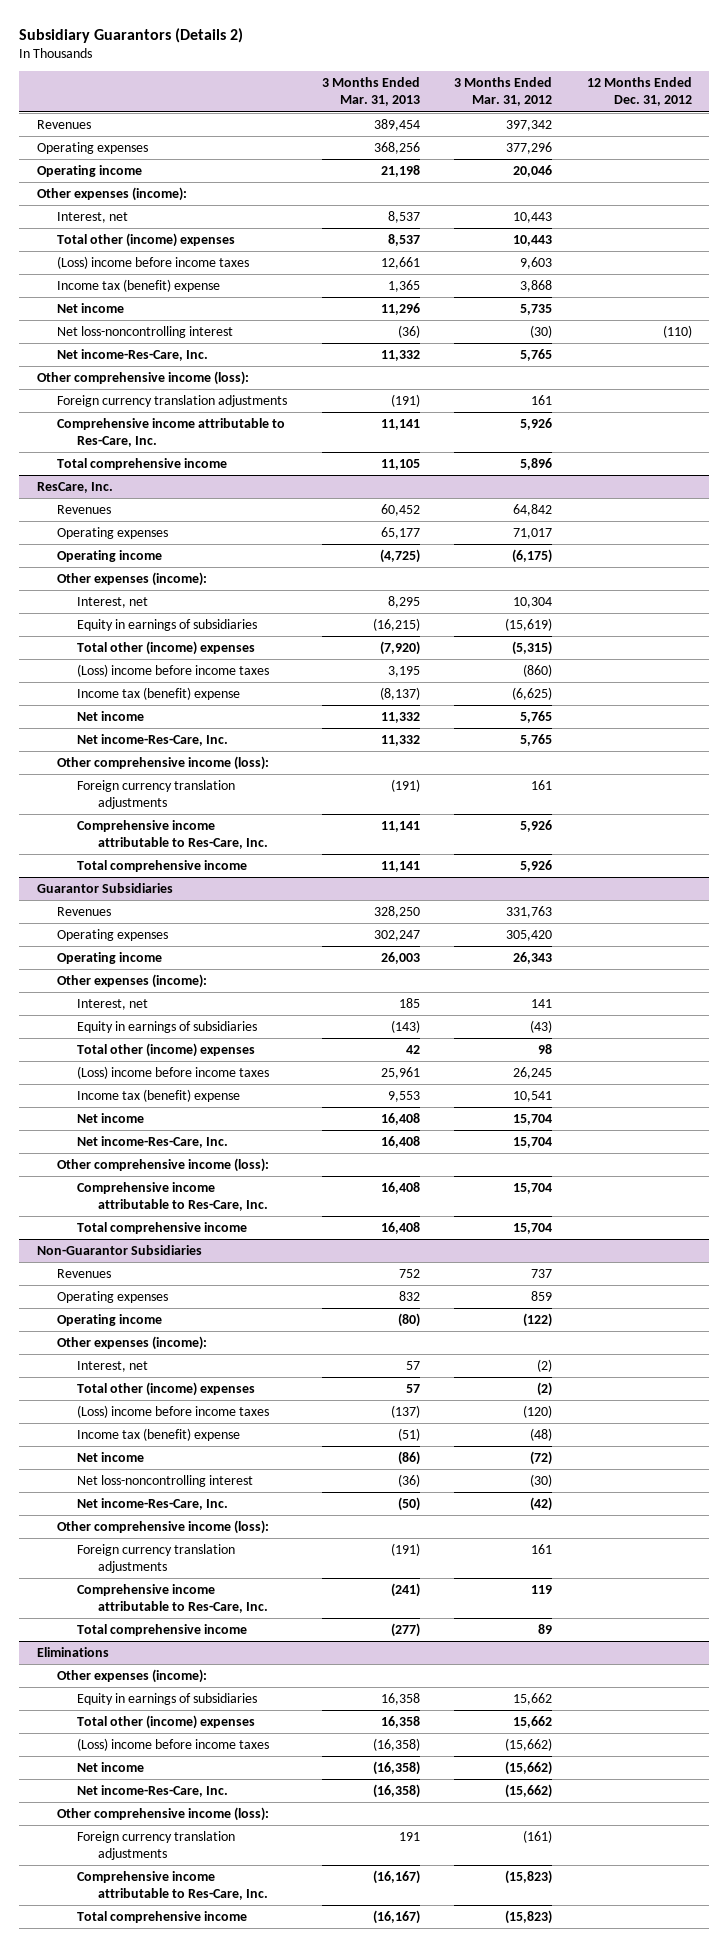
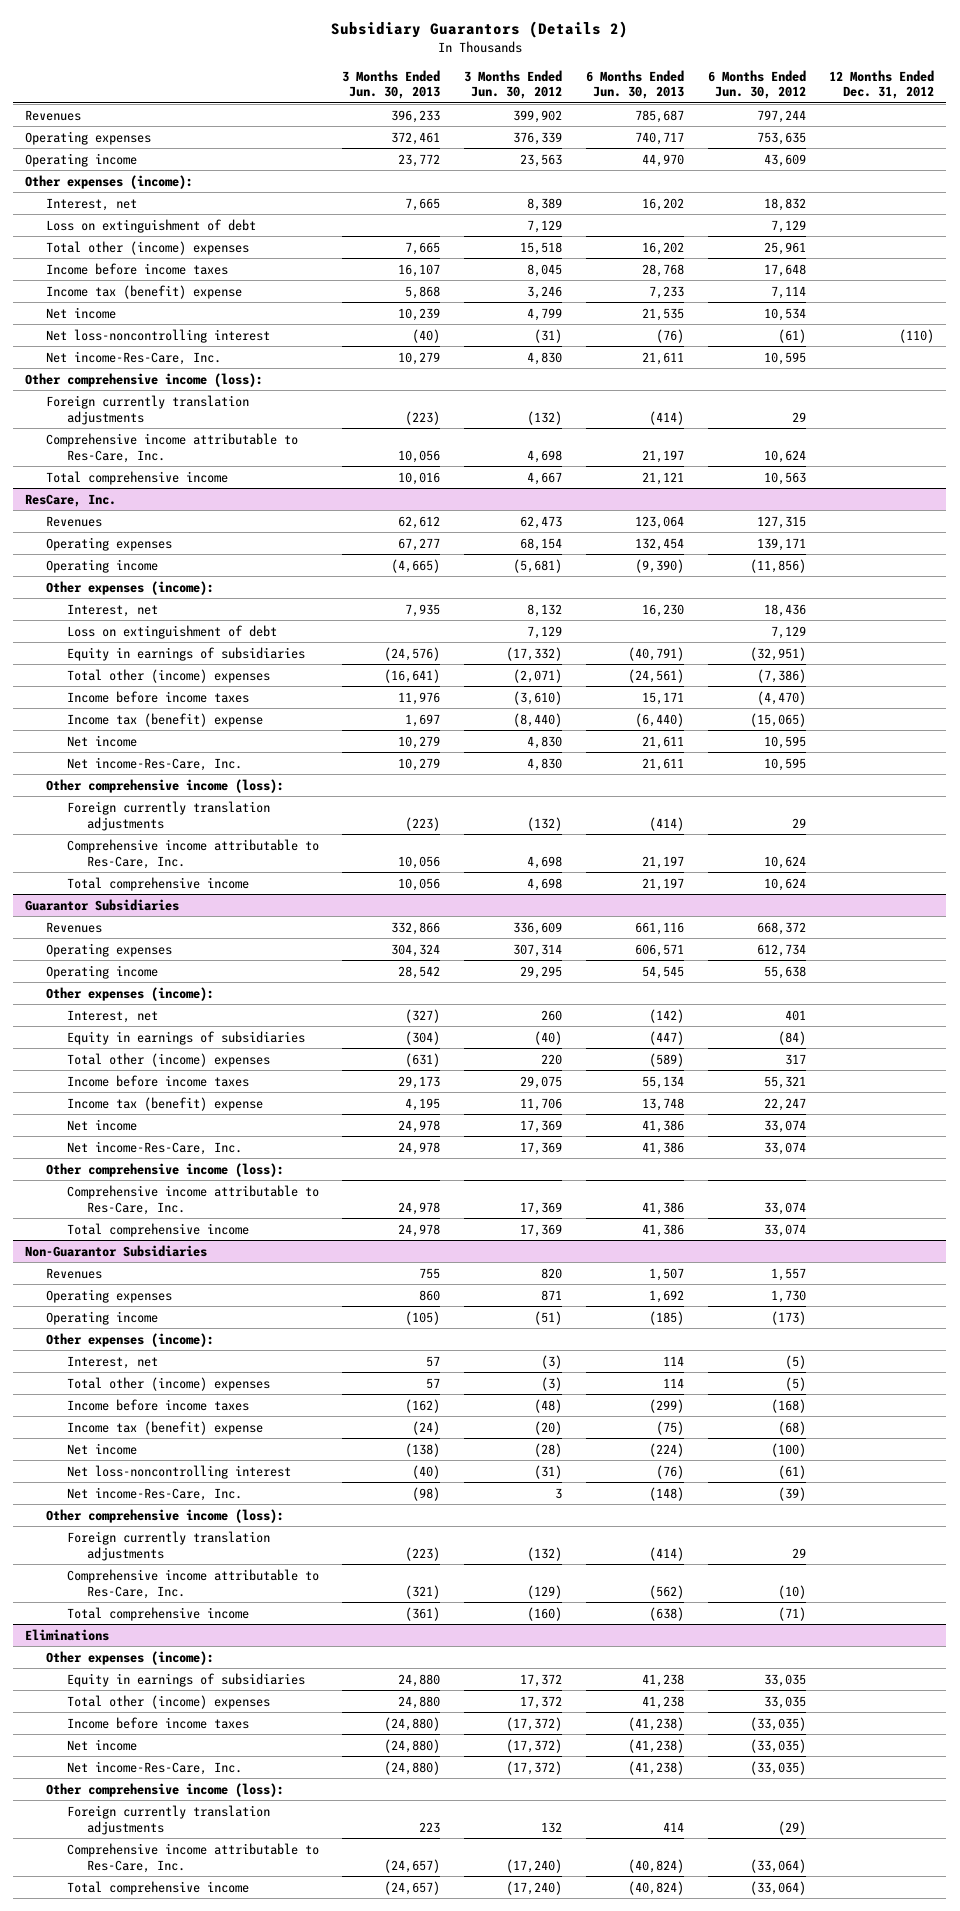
- | 3 Months Ended Mar. 31, 2013 | 3 Months Ended Mar. 31, 2012 | 12 Months Ended Dec. 31, 2012
+ | 3 Months Ended Jun. 30, 2013 | 3 Months Ended Jun. 30, 2012 | 6 Months Ended Jun. 30, 2013 | 6 Months Ended Jun. 30, 2012 | 12 Months Ended Dec. 31, 2012
+ Loss on extinguishment of debt | | 7,129 | | 7,129 |
- (Loss) income before income taxes | 12,661 | 9,603 |
+ Income before income taxes | 16,107 | 8,045 | 28,768 | 17,648 |
- Foreign currency translation adjustments | (191) | 161 |
+ Foreign currently translation adjustments | (223) | (132) | (414) | 29 |
@ ResCare, Inc.
+ Loss on extinguishment of debt | | 7,129 | | 7,129 |
- (Loss) income before income taxes | 3,195 | (860) |
+ Income before income taxes | 11,976 | (3,610) | 15,171 | (4,470) |
- Foreign currency translation adjustments | (191) | 161 |
+ Foreign currently translation adjustments | (223) | (132) | (414) | 29 |
@ Guarantor Subsidiaries
- (Loss) income before income taxes | 25,961 | 26,245 |
+ Income before income taxes | 29,173 | 29,075 | 55,134 | 55,321 |
@ Non-Guarantor Subsidiaries
- (Loss) income before income taxes | (137) | (120) |
+ Income before income taxes | (162) | (48) | (299) | (168) |
- Foreign currency translation adjustments | (191) | 161 |
+ Foreign currently translation adjustments | (223) | (132) | (414) | 29 |
@ Eliminations
- (Loss) income before income taxes | (16,358) | (15,662) |
+ Income before income taxes | (24,880) | (17,372) | (41,238) | (33,035) |
- Foreign currency translation adjustments | 191 | (161) |
+ Foreign currently translation adjustments | 223 | 132 | 414 | (29) |

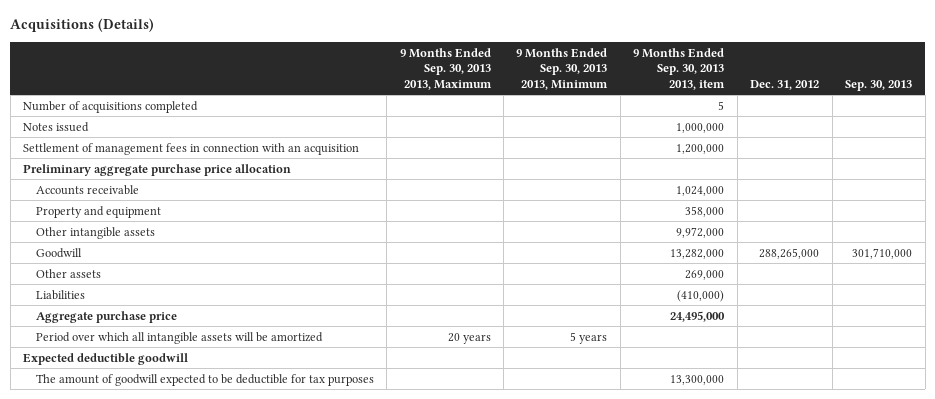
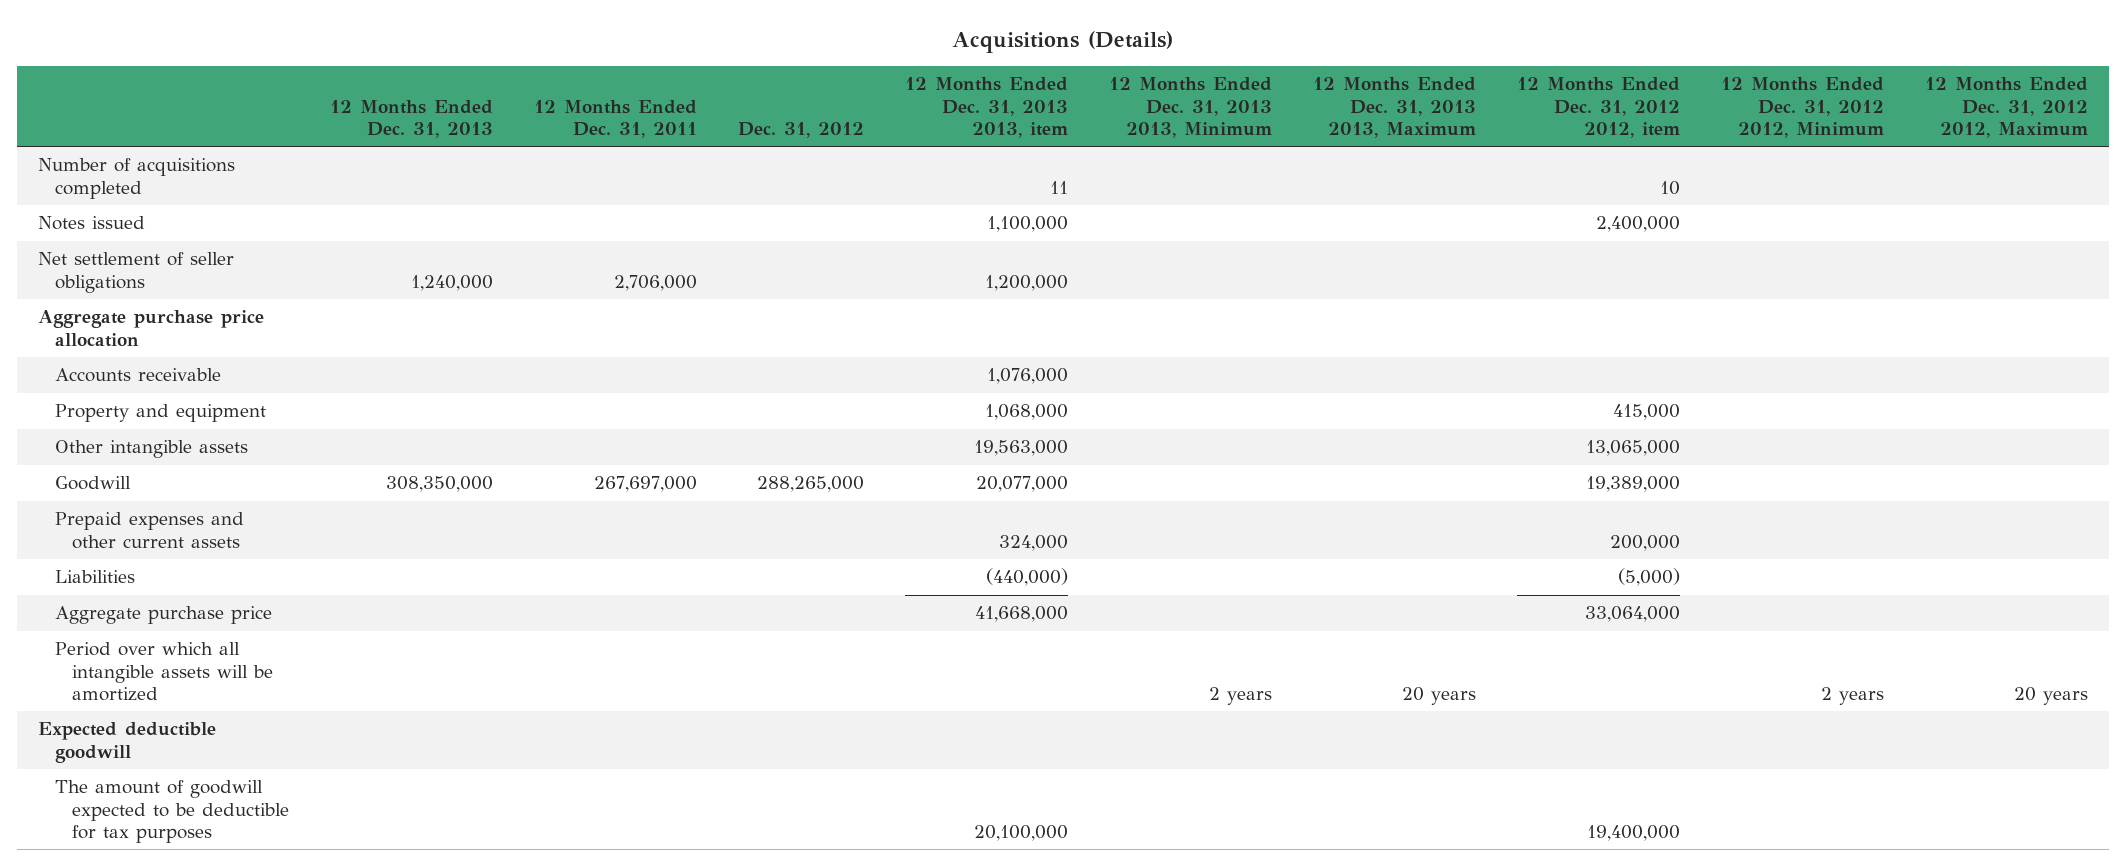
- | 9 Months Ended Sep. 30, 2013 2013, Maximum | 9 Months Ended Sep. 30, 2013 2013, Minimum | 9 Months Ended Sep. 30, 2013 2013, item | Dec. 31, 2012 | Sep. 30, 2013
+ | 12 Months Ended Dec. 31, 2013 | 12 Months Ended Dec. 31, 2011 | Dec. 31, 2012 | 12 Months Ended Dec. 31, 2013 2013, item | 12 Months Ended Dec. 31, 2013 2013, Minimum | 12 Months Ended Dec. 31, 2013 2013, Maximum | 12 Months Ended Dec. 31, 2012 2012, item | 12 Months Ended Dec. 31, 2012 2012, Minimum | 12 Months Ended Dec. 31, 2012 2012, Maximum
- Settlement of management fees in connection with an acquisition | | | 1,200,000 | |
- Preliminary aggregate purchase price allocation
+ Net settlement of seller obligations | 1,240,000 | 2,706,000 | | 1,200,000 | | | | |
+ Aggregate purchase price allocation
- Other assets | | | 269,000 | |
+ Prepaid expenses and other current assets | | | | 324,000 | | | 200,000 | |

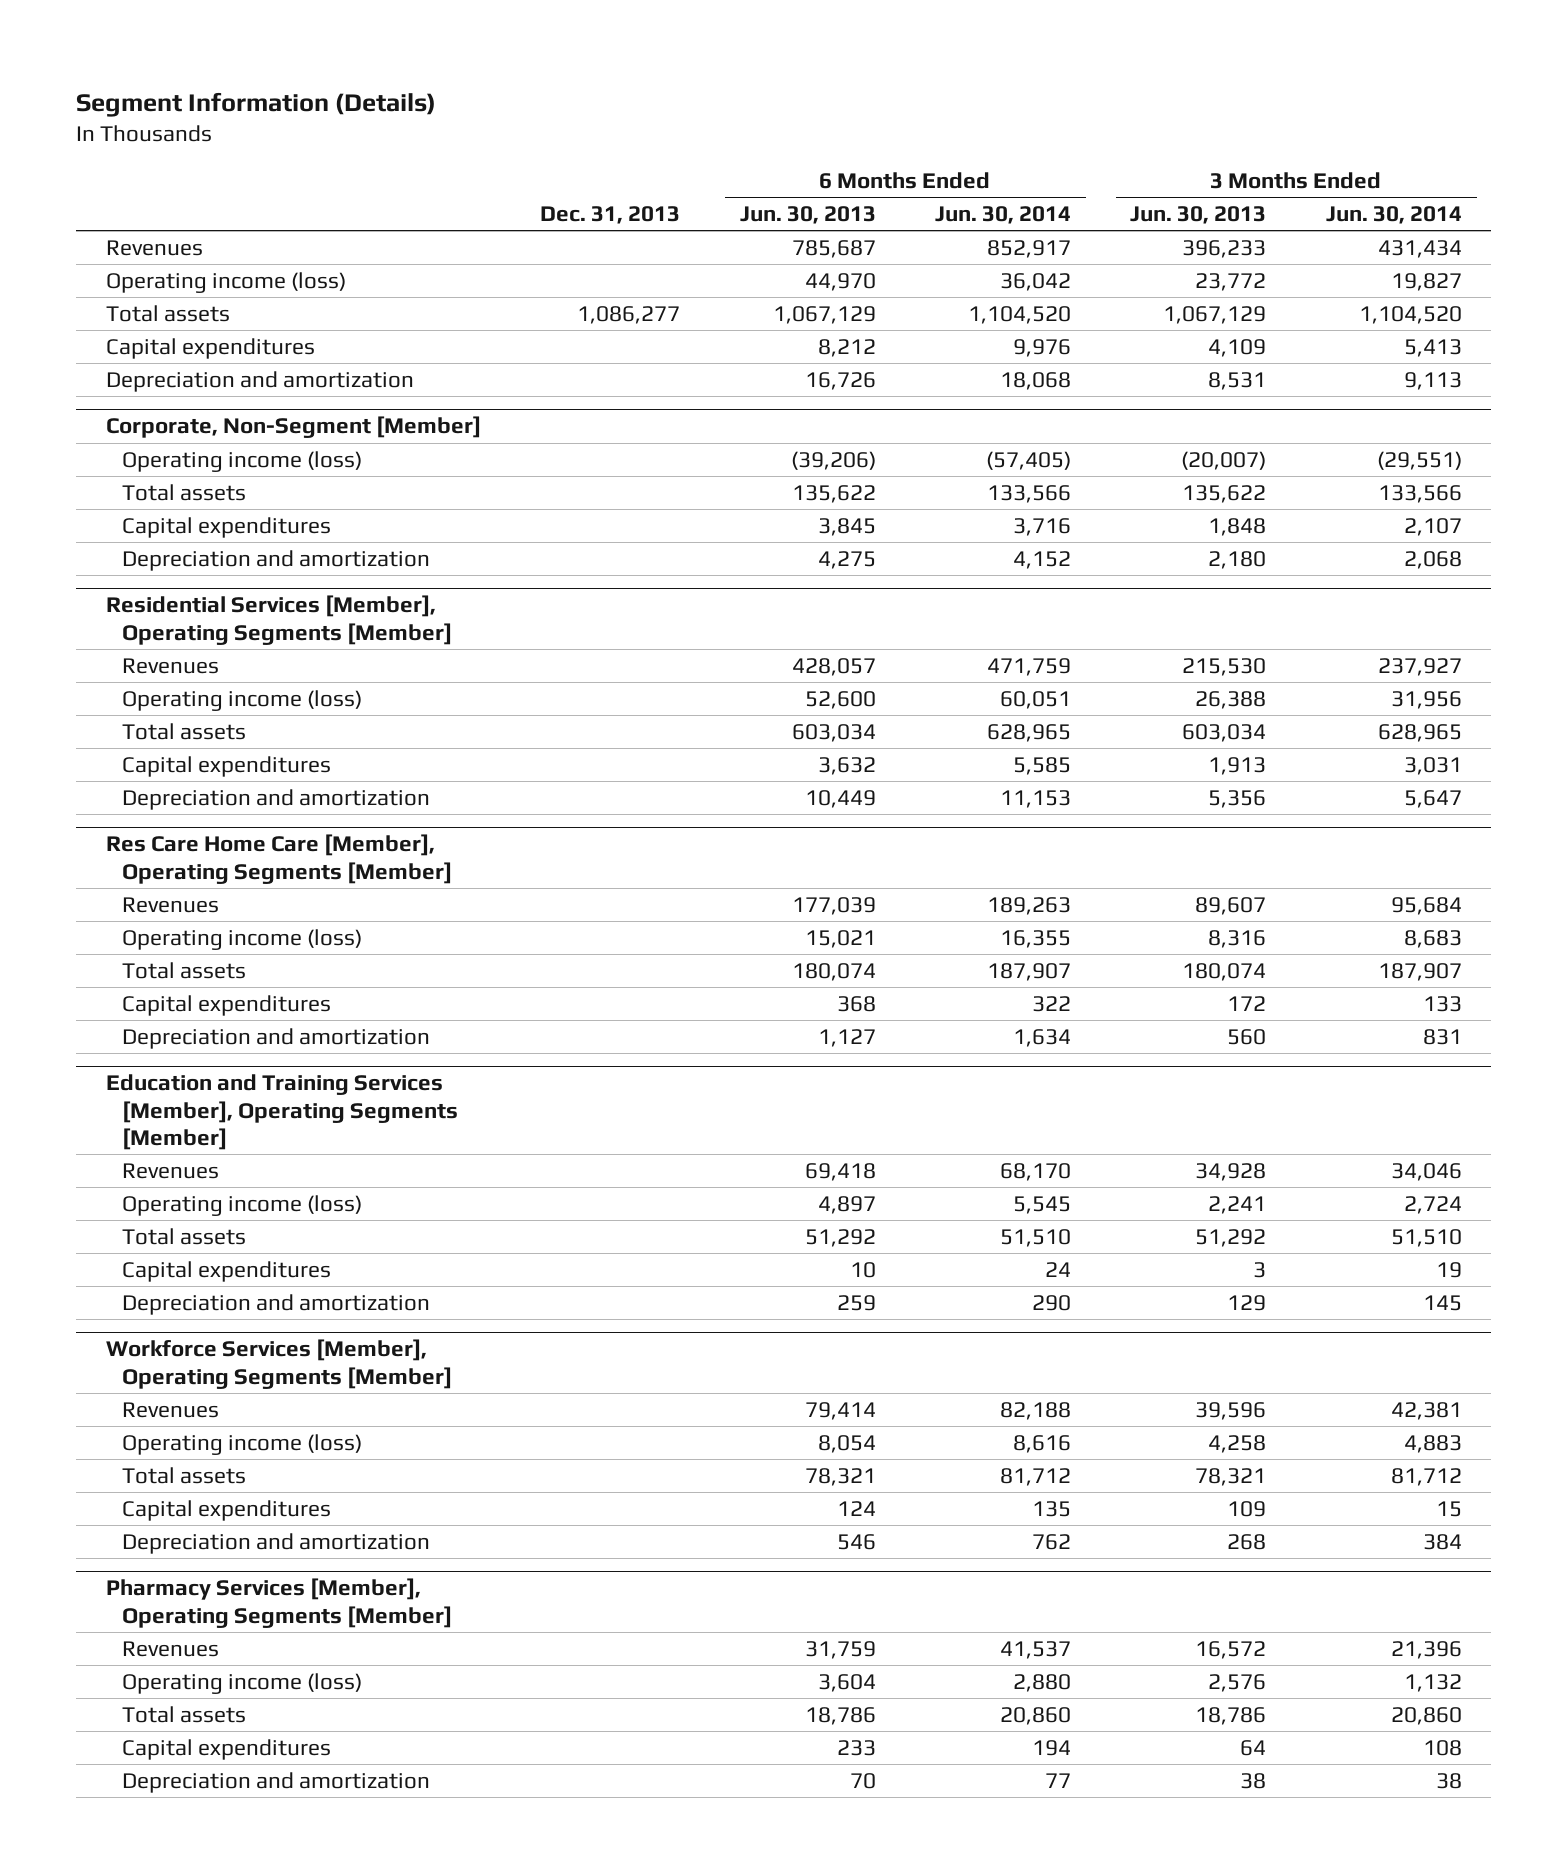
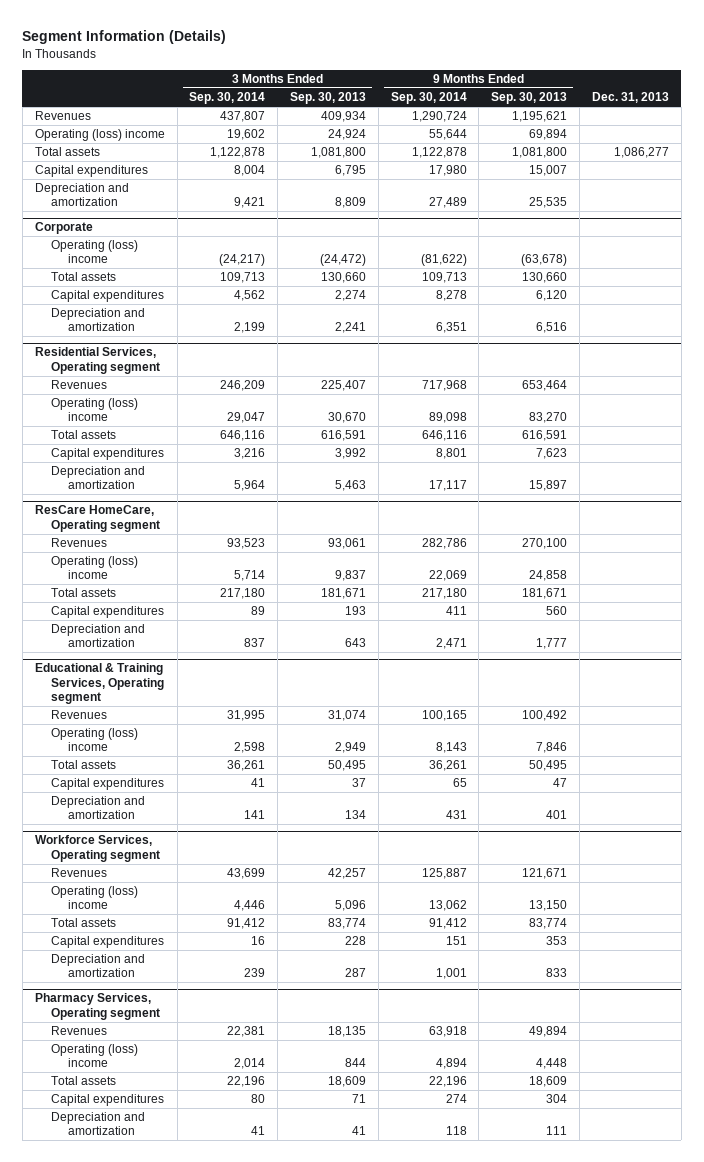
- | Dec. 31, 2013 | 6 Months Ended Jun. 30, 2013 | 6 Months Ended Jun. 30, 2014 | 3 Months Ended Jun. 30, 2013 | 3 Months Ended Jun. 30, 2014
+ | 3 Months Ended Sep. 30, 2014 | 3 Months Ended Sep. 30, 2013 | 9 Months Ended Sep. 30, 2014 | 9 Months Ended Sep. 30, 2013 | Dec. 31, 2013
- Operating income (loss) | | 44,970 | 36,042 | 23,772 | 19,827
+ Operating (loss) income | 19,602 | 24,924 | 55,644 | 69,894 |
- Corporate, Non-Segment [Member]
- Operating income (loss) | | (39,206) | (57,405) | (20,007) | (29,551)
+ Corporate
+ Operating (loss) income | (24,217) | (24,472) | (81,622) | (63,678) |
- Residential Services [Member], Operating Segments [Member]
+ Residential Services, Operating segment
- Operating income (loss) | | 52,600 | 60,051 | 26,388 | 31,956
+ Operating (loss) income | 29,047 | 30,670 | 89,098 | 83,270 |
- Res Care Home Care [Member], Operating Segments [Member]
- Revenues | | 177,039 | 189,263 | 89,607 | 95,684
- Operating income (loss) | | 15,021 | 16,355 | 8,316 | 8,683
- Total assets | | 180,074 | 187,907 | 180,074 | 187,907
- Capital expenditures | | 368 | 322 | 172 | 133
- Depreciation and amortization | | 1,127 | 1,634 | 560 | 831
- Education and Training Services [Member], Operating Segments [Member]
+ ResCare HomeCare, Operating segment
+ Revenues | 93,523 | 93,061 | 282,786 | 270,100 |
+ Operating (loss) income | 5,714 | 9,837 | 22,069 | 24,858 |
+ Total assets | 217,180 | 181,671 | 217,180 | 181,671 |
+ Capital expenditures | 89 | 193 | 411 | 560 |
+ Depreciation and amortization | 837 | 643 | 2,471 | 1,777 |
+ Educational & Training Services, Operating segment
- Operating income (loss) | | 4,897 | 5,545 | 2,241 | 2,724
+ Operating (loss) income | 2,598 | 2,949 | 8,143 | 7,846 |
- Workforce Services [Member], Operating Segments [Member]
+ Workforce Services, Operating segment
- Operating income (loss) | | 8,054 | 8,616 | 4,258 | 4,883
+ Operating (loss) income | 4,446 | 5,096 | 13,062 | 13,150 |
- Pharmacy Services [Member], Operating Segments [Member]
+ Pharmacy Services, Operating segment
- Operating income (loss) | | 3,604 | 2,880 | 2,576 | 1,132
+ Operating (loss) income | 2,014 | 844 | 4,894 | 4,448 |

